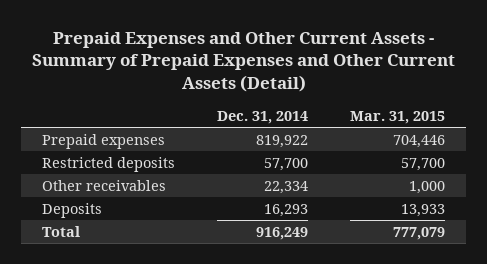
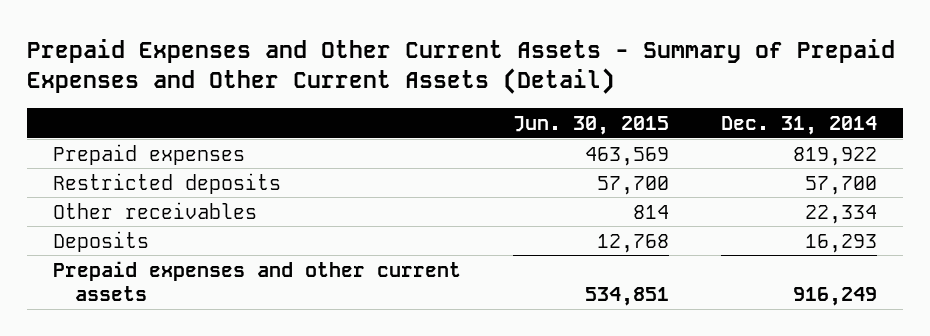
- | Dec. 31, 2014 | Mar. 31, 2015
+ | Jun. 30, 2015 | Dec. 31, 2014
- Total | 916,249 | 777,079
+ Prepaid expenses and other current assets | 534,851 | 916,249

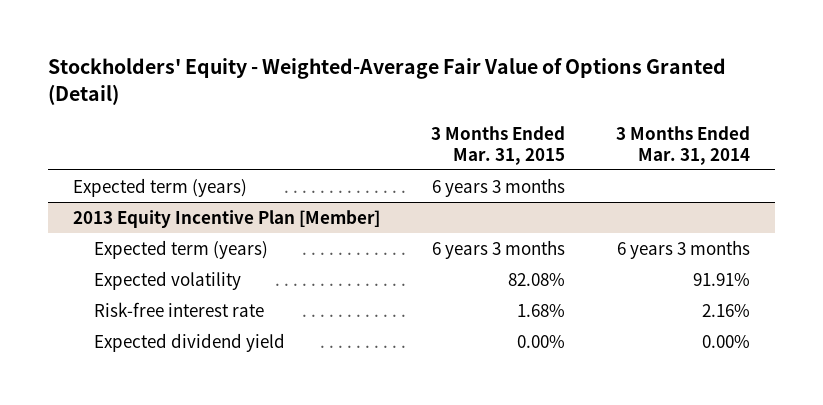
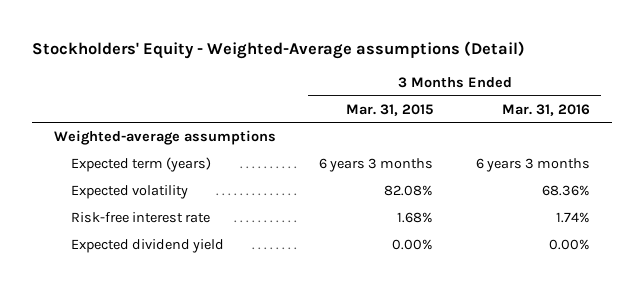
- Stockholders' Equity - Weighted-Average Fair Value of Options Granted (Detail)
+ Stockholders' Equity - Weighted-Average assumptions (Detail)
- | 3 Months Ended Mar. 31, 2015 | 3 Months Ended Mar. 31, 2014
+ | 3 Months Ended Mar. 31, 2015 | 3 Months Ended Mar. 31, 2016
- Expected term (years) | 6 years 3 months |
- 2013 Equity Incentive Plan [Member]
+ Weighted-average assumptions

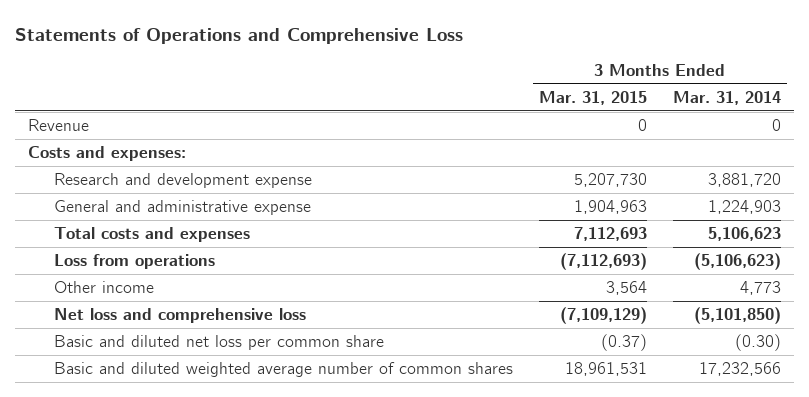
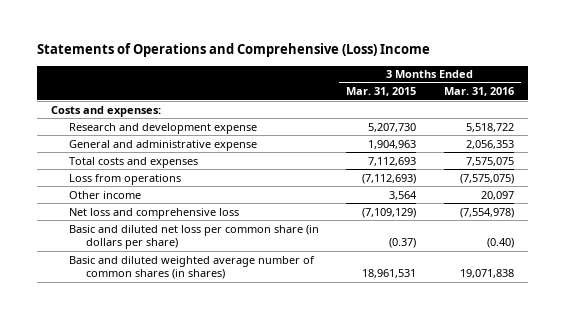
- Statements of Operations and Comprehensive Loss
+ Statements of Operations and Comprehensive (Loss) Income
- | 3 Months Ended Mar. 31, 2015 | 3 Months Ended Mar. 31, 2014
+ | 3 Months Ended Mar. 31, 2015 | 3 Months Ended Mar. 31, 2016
- Revenue | 0 | 0
- Basic and diluted net loss per common share | (0.37) | (0.30)
- Basic and diluted weighted average number of common shares | 18,961,531 | 17,232,566
+ Basic and diluted net loss per common share (in dollars per share) | (0.37) | (0.40)
+ Basic and diluted weighted average number of common shares (in shares) | 18,961,531 | 19,071,838

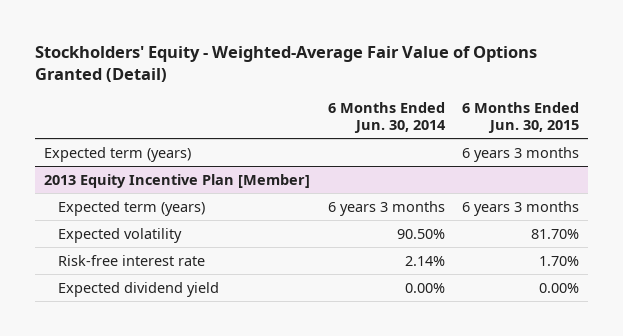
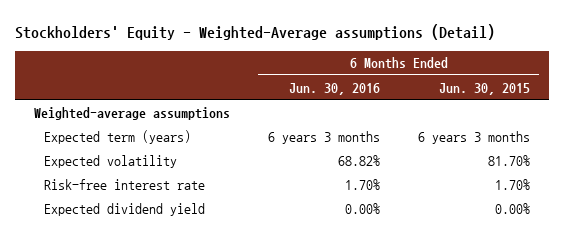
- Stockholders' Equity - Weighted-Average Fair Value of Options Granted (Detail)
+ Stockholders' Equity - Weighted-Average assumptions (Detail)
- | 6 Months Ended Jun. 30, 2014 | 6 Months Ended Jun. 30, 2015
+ | 6 Months Ended Jun. 30, 2016 | 6 Months Ended Jun. 30, 2015
- Expected term (years) | | 6 years 3 months
- 2013 Equity Incentive Plan [Member]
+ Weighted-average assumptions

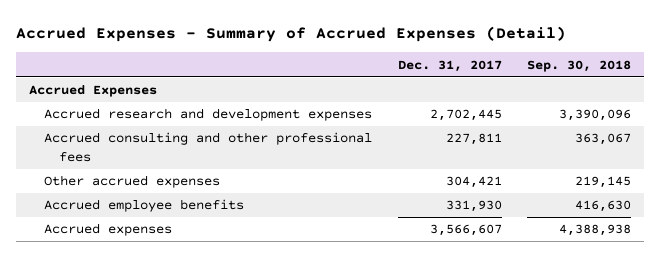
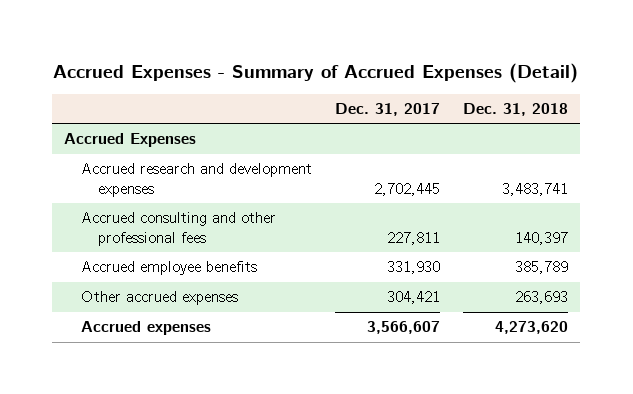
- | Dec. 31, 2017 | Sep. 30, 2018
+ | Dec. 31, 2017 | Dec. 31, 2018
moved down: Other accrued expenses | 304,421 | 263,693

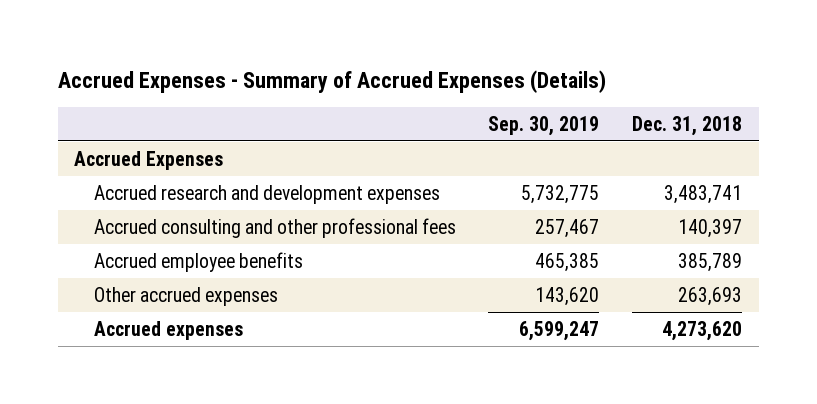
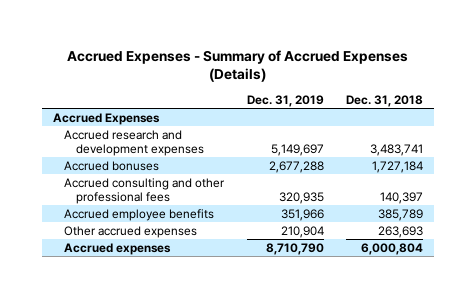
- | Sep. 30, 2019 | Dec. 31, 2018
+ | Dec. 31, 2019 | Dec. 31, 2018
+ Accrued bonuses | 2,677,288 | 1,727,184
- Accrued expenses | 6,599,247 | 4,273,620
+ Accrued expenses | 8,710,790 | 6,000,804

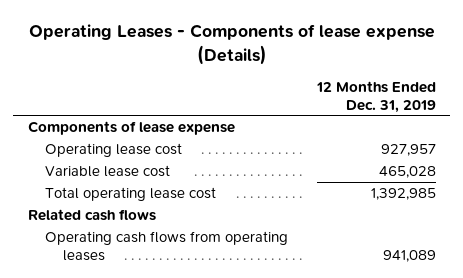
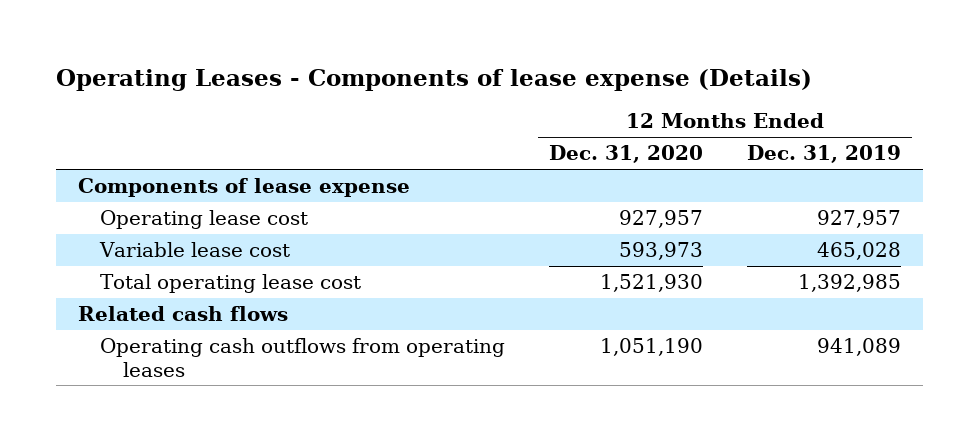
- | 12 Months Ended Dec. 31, 2019
+ | 12 Months Ended Dec. 31, 2020 | 12 Months Ended Dec. 31, 2019
- Operating cash flows from operating leases | 941,089
+ Operating cash outflows from operating leases | 1,051,190 | 941,089

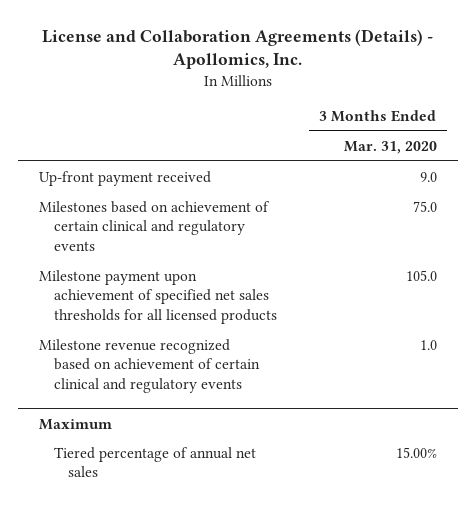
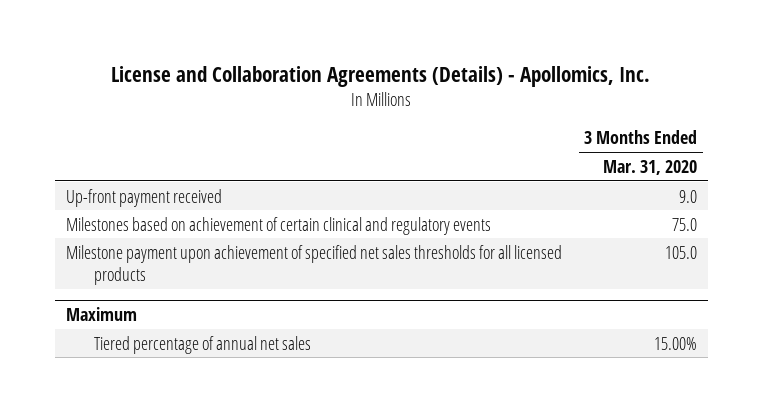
- Milestone revenue recognized based on achievement of certain clinical and regulatory events | 1.0

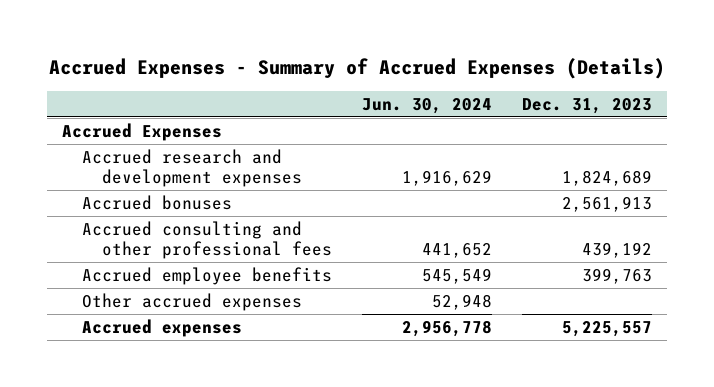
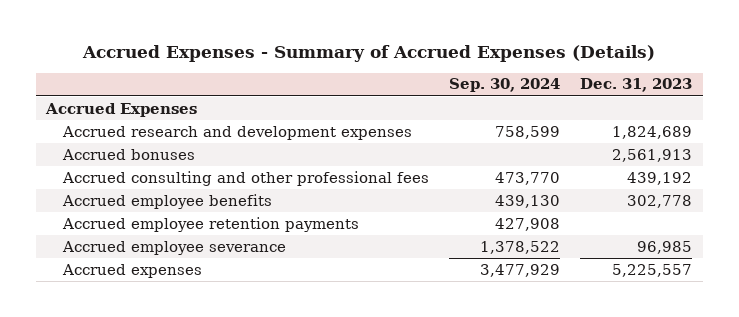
- | Jun. 30, 2024 | Dec. 31, 2023
+ | Sep. 30, 2024 | Dec. 31, 2023
- Accrued employee benefits | 545,549 | 399,763
- Other accrued expenses | 52,948 |
+ Accrued employee benefits | 439,130 | 302,778
+ Accrued employee retention payments | 427,908 |
+ Accrued employee severance | 1,378,522 | 96,985

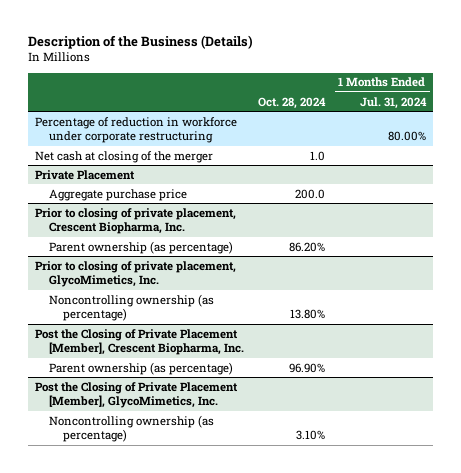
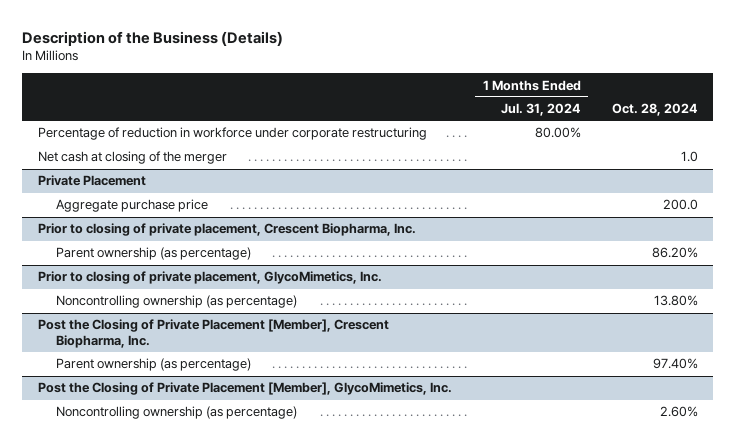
- | Oct. 28, 2024 | 1 Months Ended Jul. 31, 2024
+ | 1 Months Ended Jul. 31, 2024 | Oct. 28, 2024
@ Post the Closing of Private Placement [Member], Crescent Biopharma, Inc.
- Parent ownership (as percentage) | 96.90% |
+ Parent ownership (as percentage) | | 97.40%
@ Post the Closing of Private Placement [Member], GlycoMimetics, Inc.
- Noncontrolling ownership (as percentage) | 3.10% |
+ Noncontrolling ownership (as percentage) | | 2.60%

